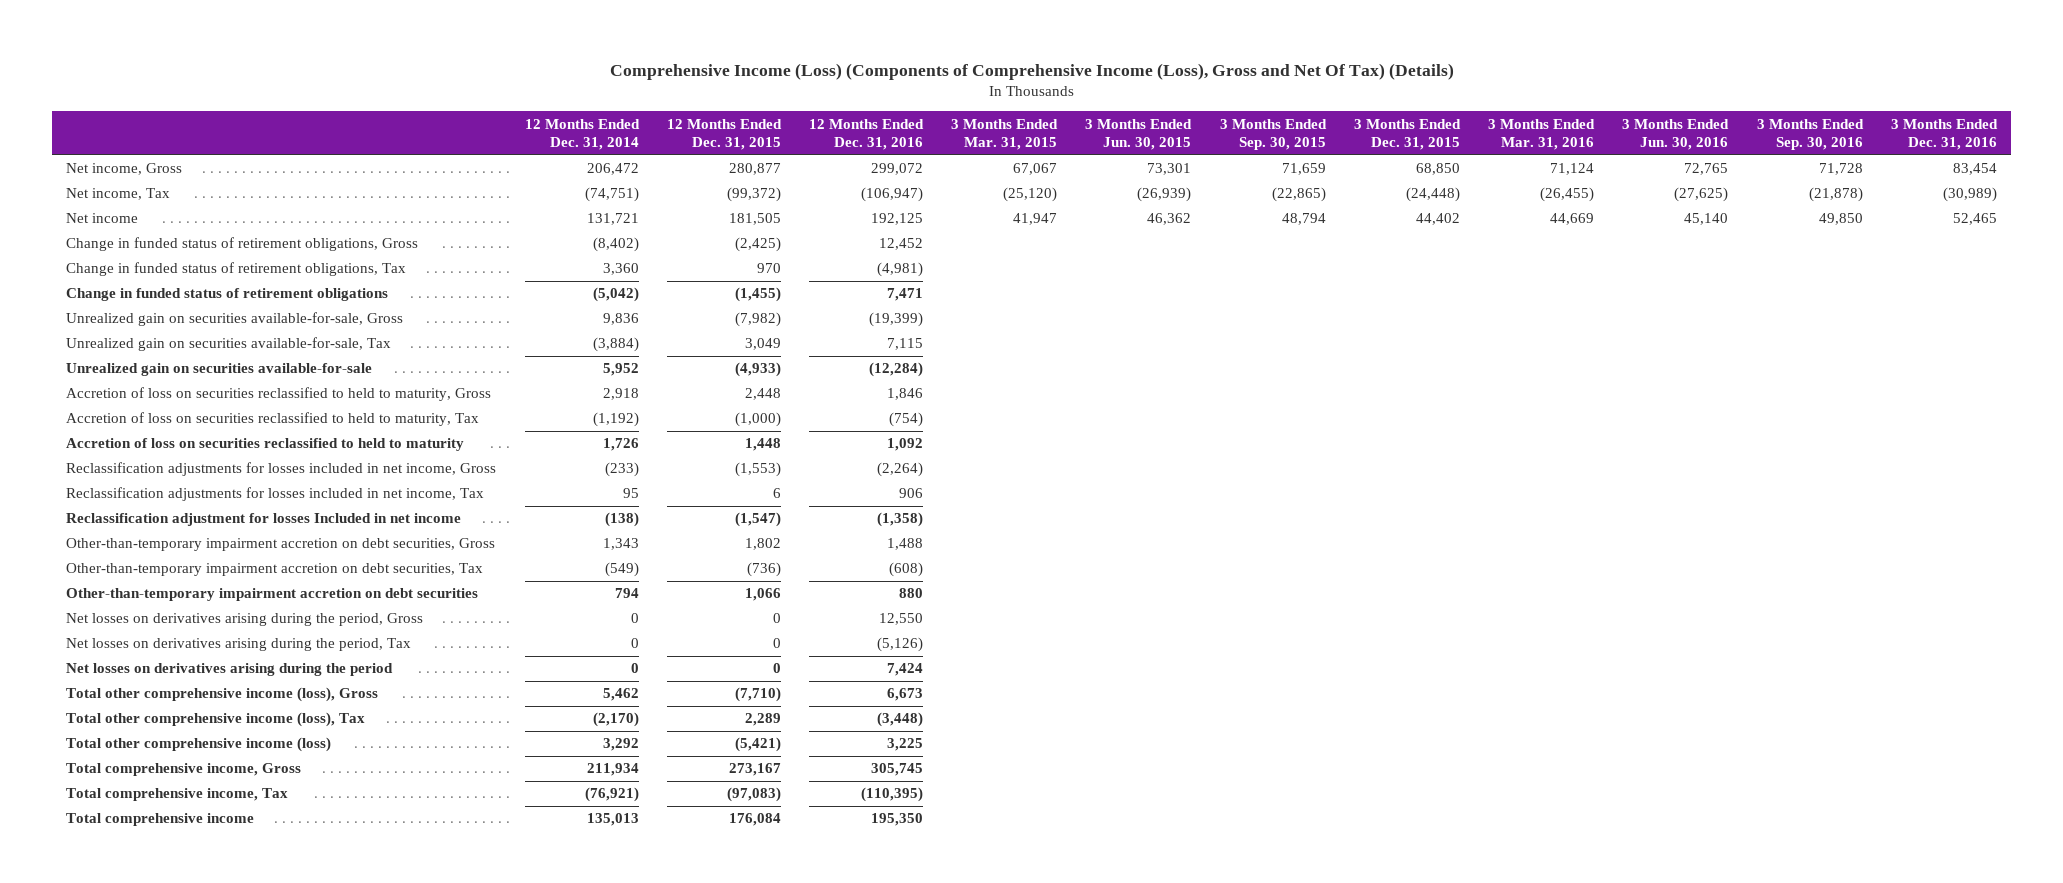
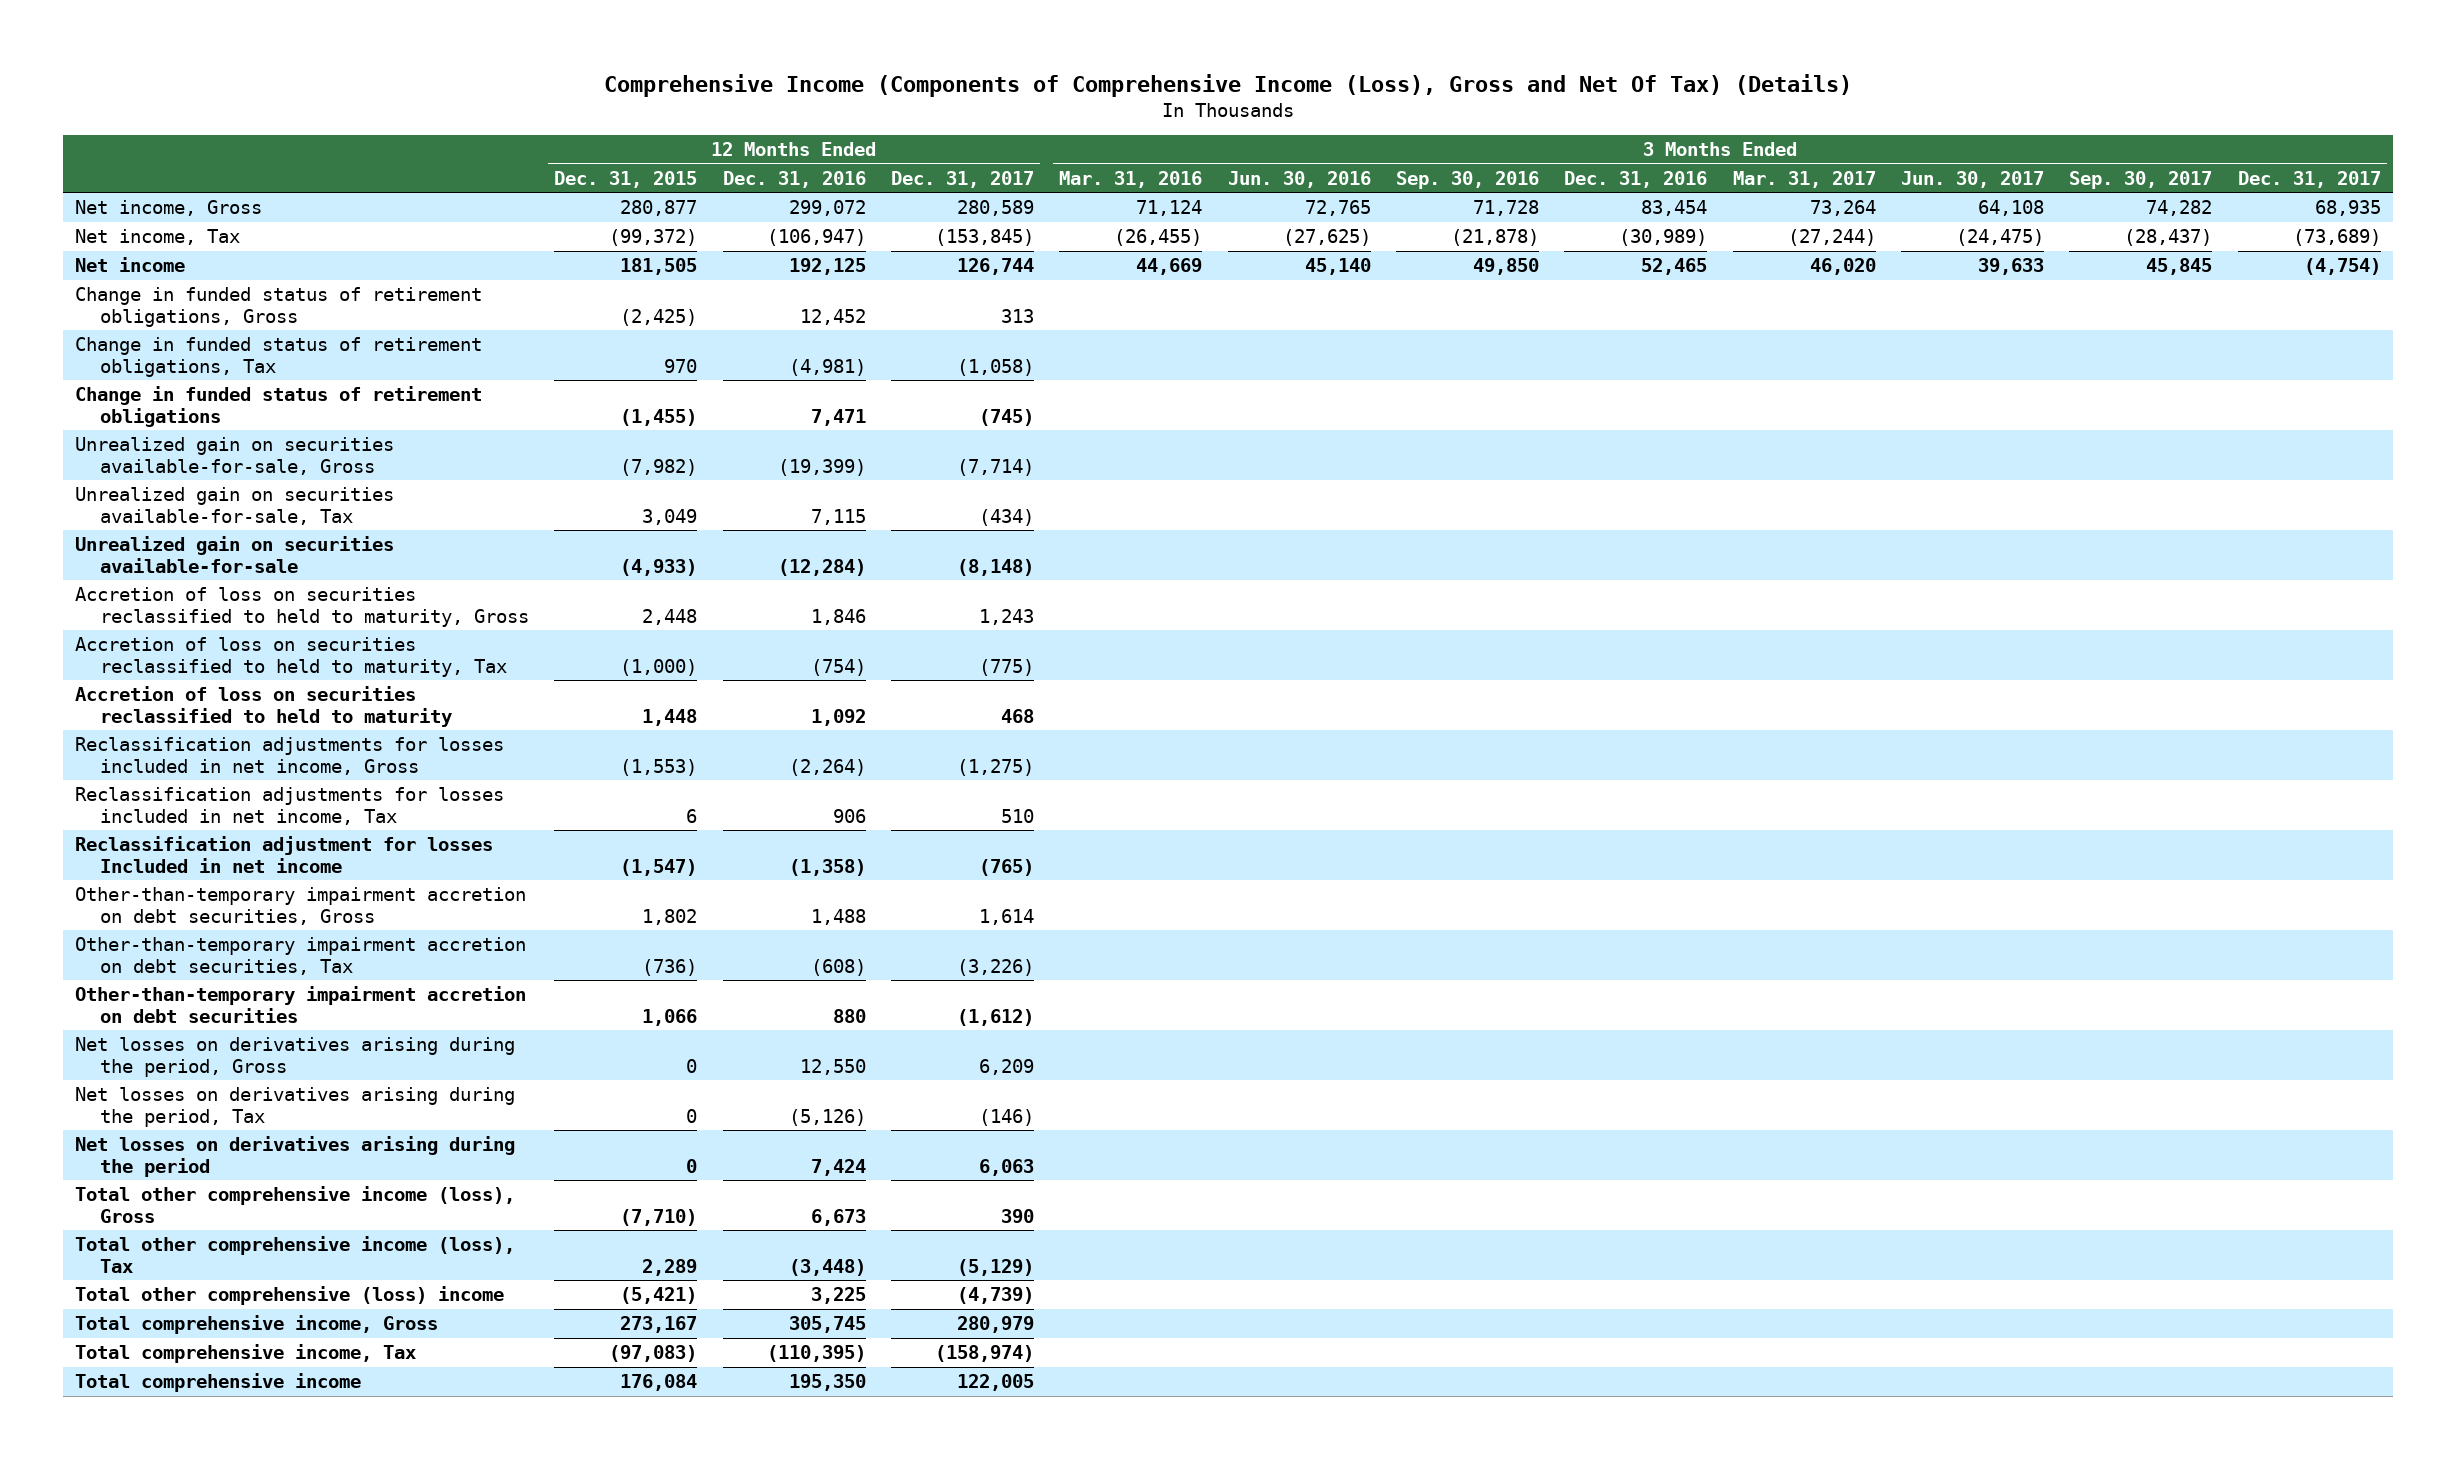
- Comprehensive Income (Loss) (Components of Comprehensive Income (Loss), Gross and Net Of Tax) (Details)
+ Comprehensive Income (Components of Comprehensive Income (Loss), Gross and Net Of Tax) (Details)
- | 12 Months Ended Dec. 31, 2014 | 12 Months Ended Dec. 31, 2015 | 12 Months Ended Dec. 31, 2016 | 3 Months Ended Mar. 31, 2015 | 3 Months Ended Jun. 30, 2015 | 3 Months Ended Sep. 30, 2015 | 3 Months Ended Dec. 31, 2015 | 3 Months Ended Mar. 31, 2016 | 3 Months Ended Jun. 30, 2016 | 3 Months Ended Sep. 30, 2016 | 3 Months Ended Dec. 31, 2016
+ | 12 Months Ended Dec. 31, 2015 | 12 Months Ended Dec. 31, 2016 | 12 Months Ended Dec. 31, 2017 | 3 Months Ended Mar. 31, 2016 | 3 Months Ended Jun. 30, 2016 | 3 Months Ended Sep. 30, 2016 | 3 Months Ended Dec. 31, 2016 | 3 Months Ended Mar. 31, 2017 | 3 Months Ended Jun. 30, 2017 | 3 Months Ended Sep. 30, 2017 | 3 Months Ended Dec. 31, 2017
- Total other comprehensive income (loss) | 3,292 | (5,421) | 3,225 | | | | | | | |
+ Total other comprehensive (loss) income | (5,421) | 3,225 | (4,739) | | | | | | | |

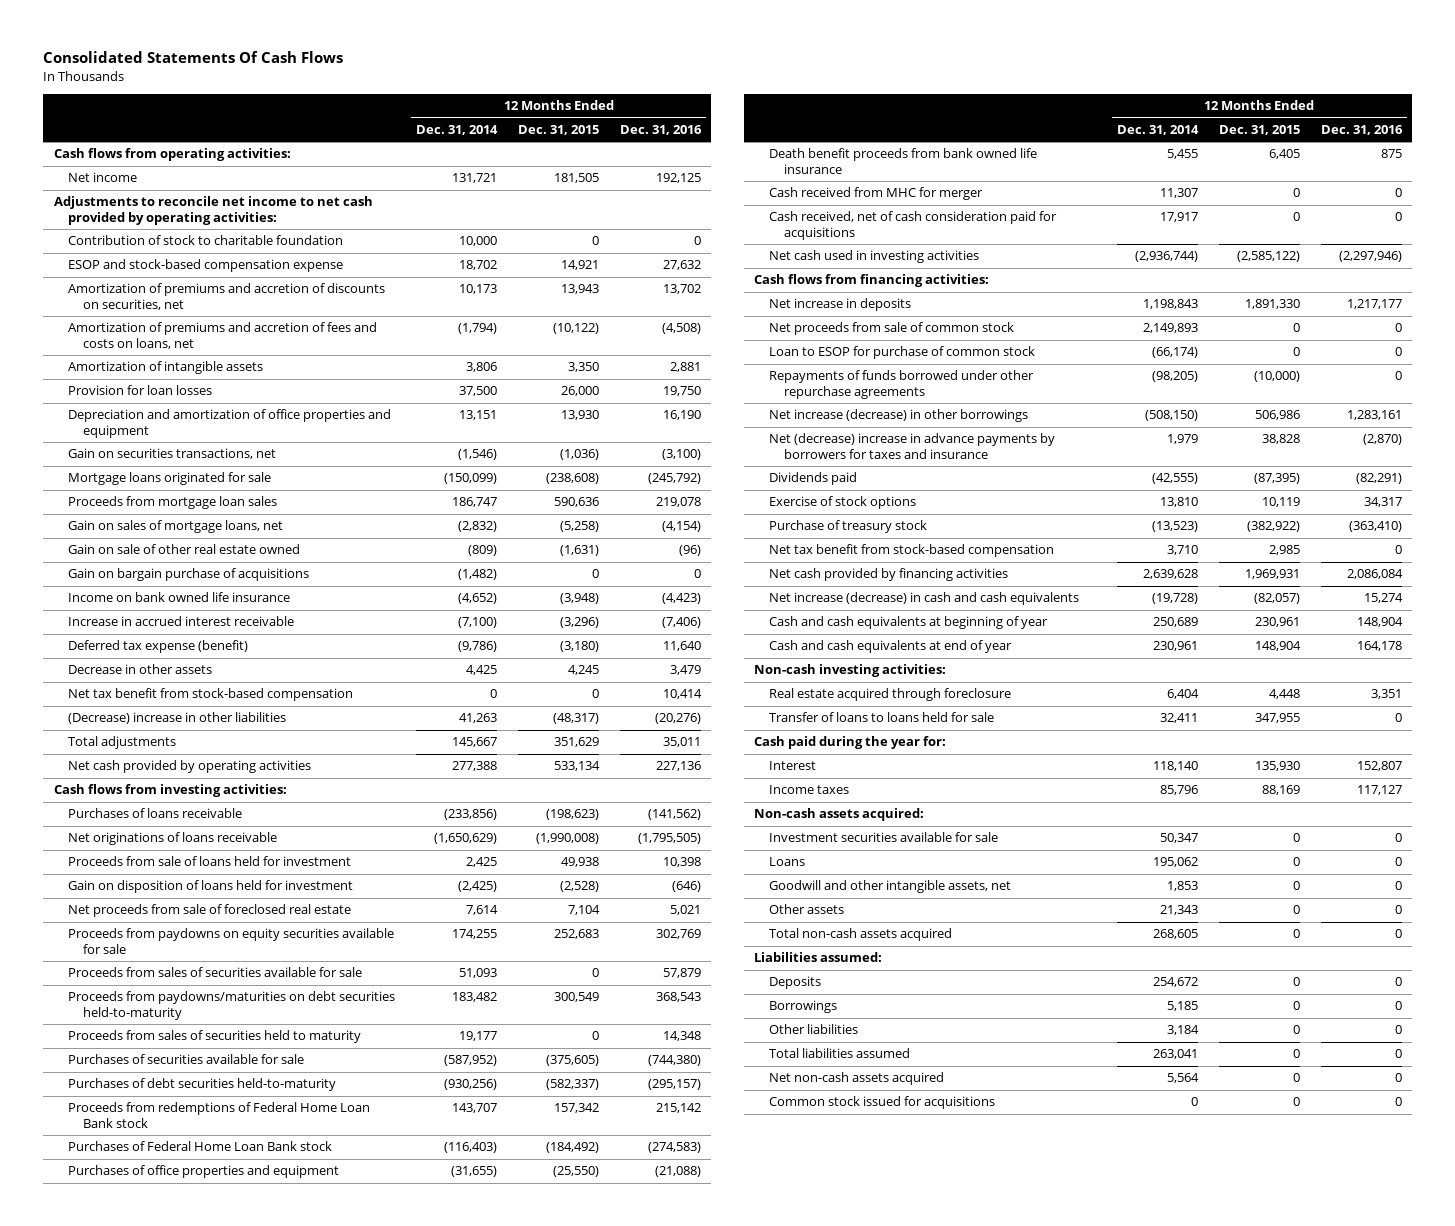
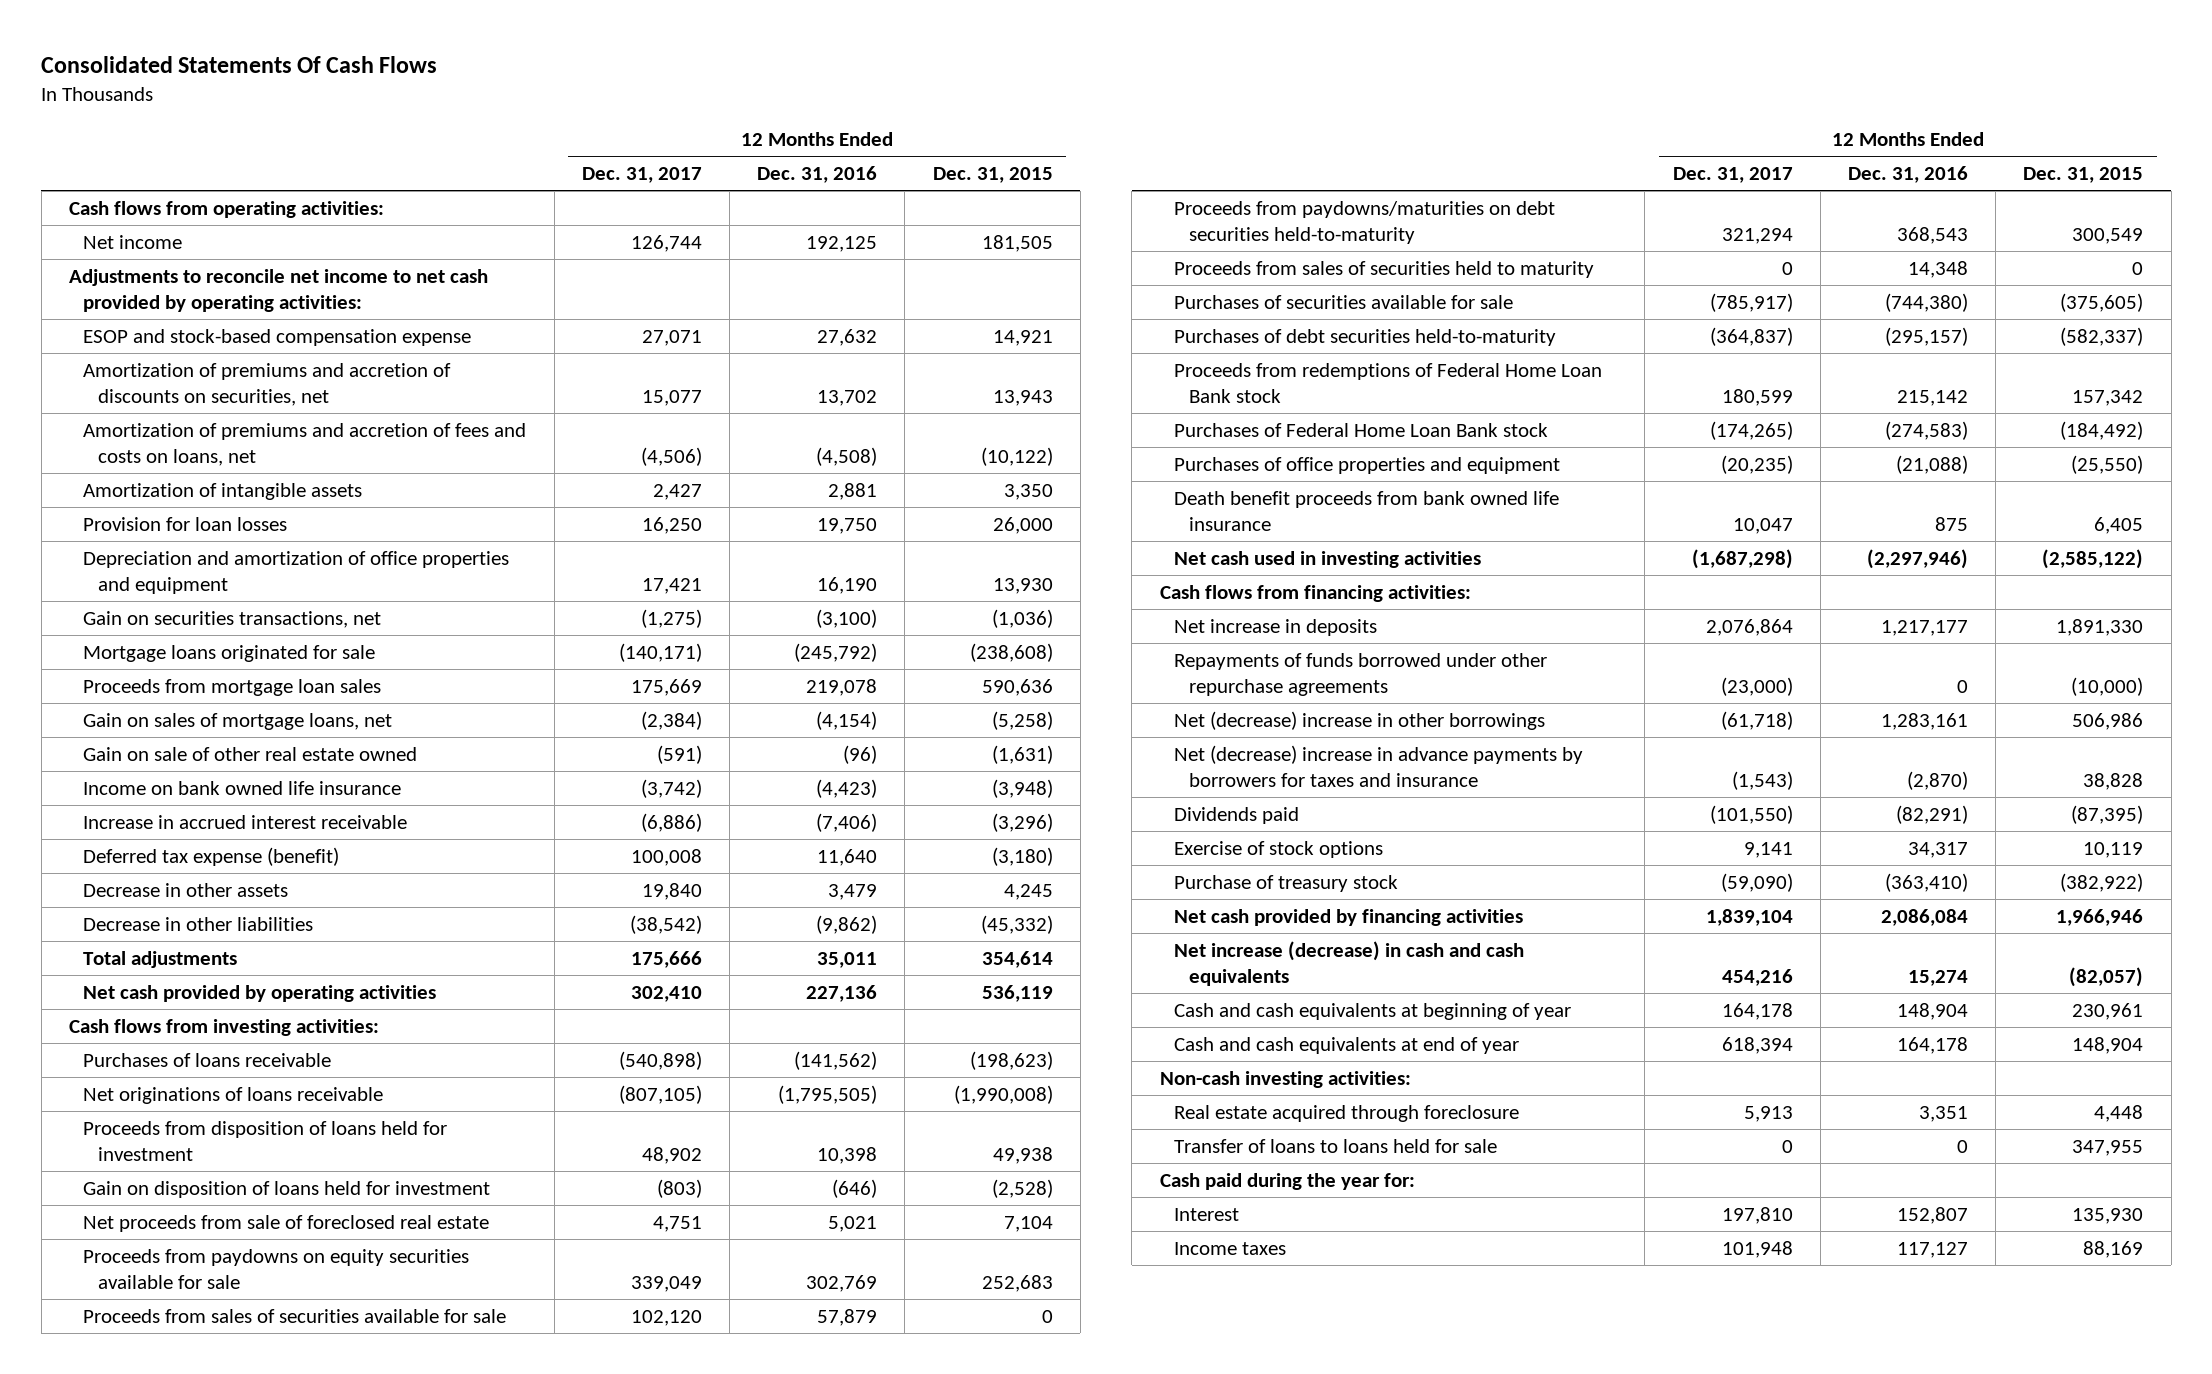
- | 12 Months Ended Dec. 31, 2014 | 12 Months Ended Dec. 31, 2015 | 12 Months Ended Dec. 31, 2016
+ | 12 Months Ended Dec. 31, 2017 | 12 Months Ended Dec. 31, 2016 | 12 Months Ended Dec. 31, 2015
- Contribution of stock to charitable foundation | 10,000 | 0 | 0
- Gain on bargain purchase of acquisitions | (1,482) | 0 | 0
- Net tax benefit from stock-based compensation | 0 | 0 | 10,414
- (Decrease) increase in other liabilities | 41,263 | (48,317) | (20,276)
- Total adjustments | 145,667 | 351,629 | 35,011
- Net cash provided by operating activities | 277,388 | 533,134 | 227,136
+ Decrease in other liabilities | (38,542) | (9,862) | (45,332)
+ Total adjustments | 175,666 | 35,011 | 354,614
+ Net cash provided by operating activities | 302,410 | 227,136 | 536,119
- Proceeds from sale of loans held for investment | 2,425 | 49,938 | 10,398
+ Proceeds from disposition of loans held for investment | 48,902 | 10,398 | 49,938
- Cash received from MHC for merger | 11,307 | 0 | 0
- Cash received, net of cash consideration paid for acquisitions | 17,917 | 0 | 0
- Net proceeds from sale of common stock | 2,149,893 | 0 | 0
- Loan to ESOP for purchase of common stock | (66,174) | 0 | 0
- Net increase (decrease) in other borrowings | (508,150) | 506,986 | 1,283,161
+ Net (decrease) increase in other borrowings | (61,718) | 1,283,161 | 506,986
- Net tax benefit from stock-based compensation | 3,710 | 2,985 | 0
- Net cash provided by financing activities | 2,639,628 | 1,969,931 | 2,086,084
+ Net cash provided by financing activities | 1,839,104 | 2,086,084 | 1,966,946
- Non-cash assets acquired:
- Investment securities available for sale | 50,347 | 0 | 0
- Loans | 195,062 | 0 | 0
- Goodwill and other intangible assets, net | 1,853 | 0 | 0
- Other assets | 21,343 | 0 | 0
- Total non-cash assets acquired | 268,605 | 0 | 0
- Liabilities assumed:
- Deposits | 254,672 | 0 | 0
- Borrowings | 5,185 | 0 | 0
- Other liabilities | 3,184 | 0 | 0
- Total liabilities assumed | 263,041 | 0 | 0
- Net non-cash assets acquired | 5,564 | 0 | 0
- Common stock issued for acquisitions | 0 | 0 | 0

